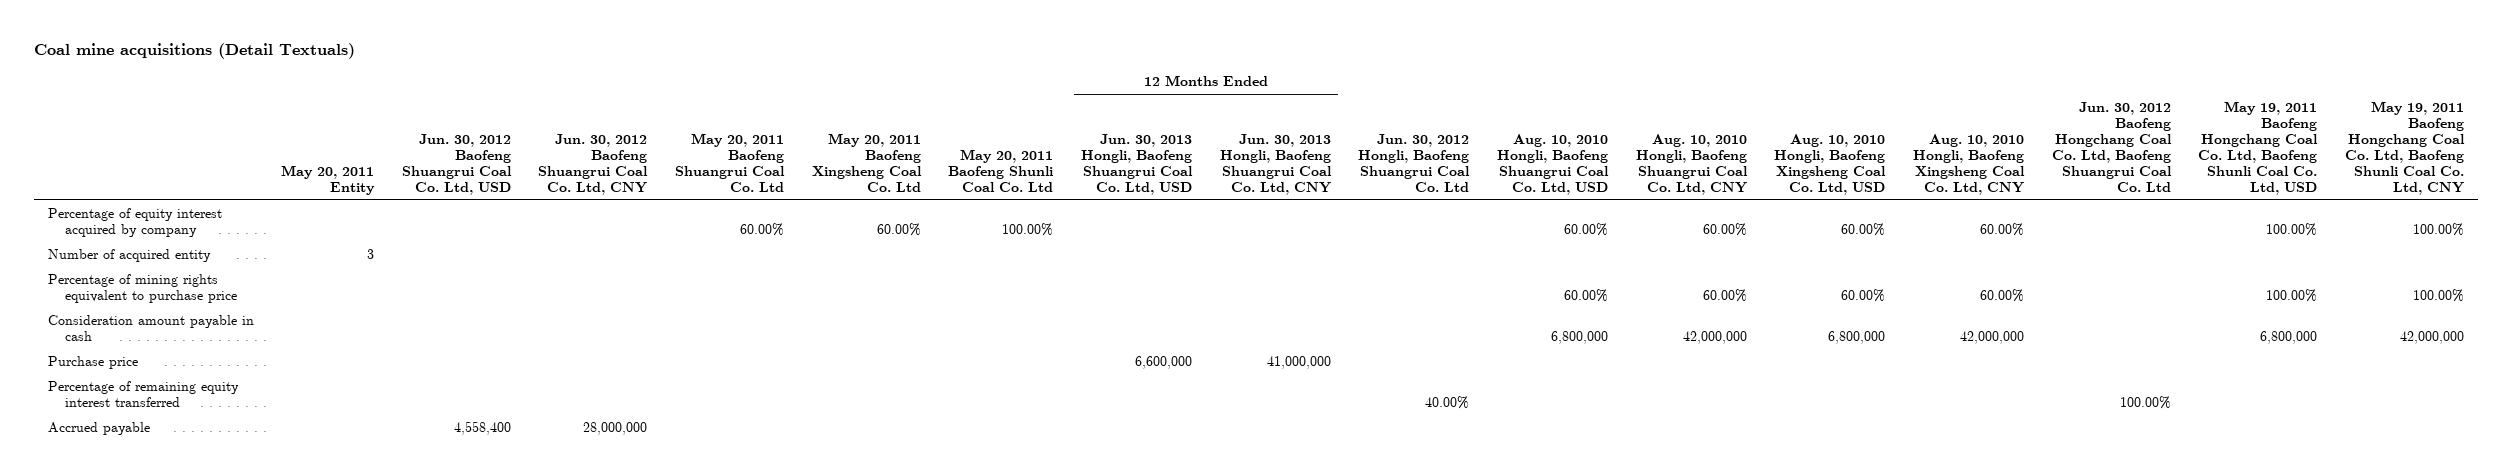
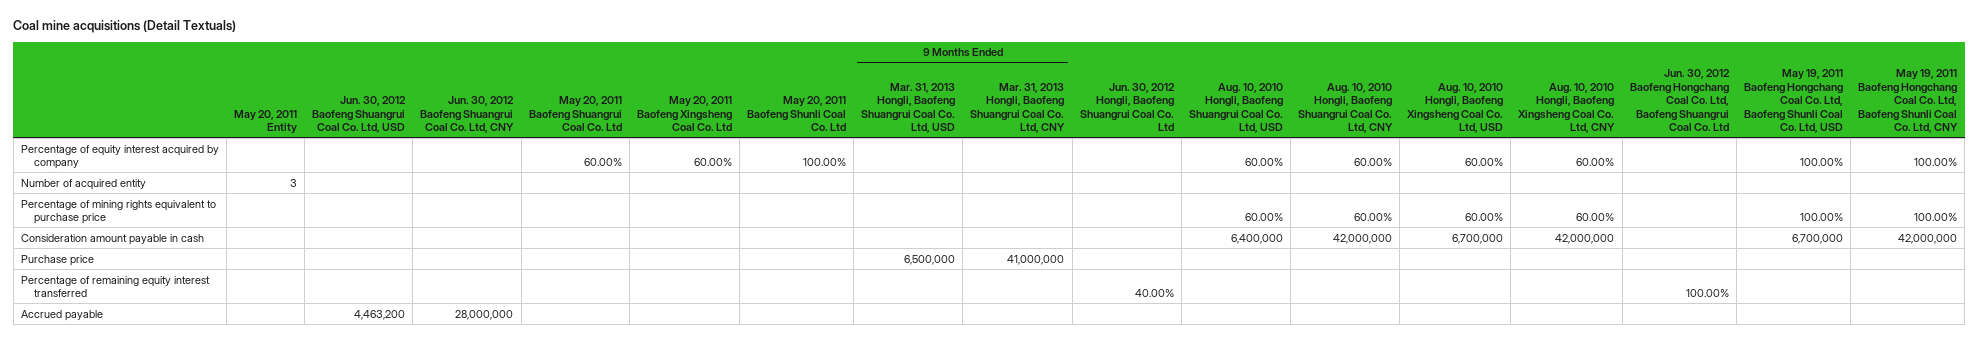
- | May 20, 2011 Entity | Jun. 30, 2012 Baofeng Shuangrui Coal Co. Ltd, USD | Jun. 30, 2012 Baofeng Shuangrui Coal Co. Ltd, CNY | May 20, 2011 Baofeng Shuangrui Coal Co. Ltd | May 20, 2011 Baofeng Xingsheng Coal Co. Ltd | May 20, 2011 Baofeng Shunli Coal Co. Ltd | 12 Months Ended Jun. 30, 2013 Hongli, Baofeng Shuangrui Coal Co. Ltd, USD | 12 Months Ended Jun. 30, 2013 Hongli, Baofeng Shuangrui Coal Co. Ltd, CNY | Jun. 30, 2012 Hongli, Baofeng Shuangrui Coal Co. Ltd | Aug. 10, 2010 Hongli, Baofeng Shuangrui Coal Co. Ltd, USD | Aug. 10, 2010 Hongli, Baofeng Shuangrui Coal Co. Ltd, CNY | Aug. 10, 2010 Hongli, Baofeng Xingsheng Coal Co. Ltd, USD | Aug. 10, 2010 Hongli, Baofeng Xingsheng Coal Co. Ltd, CNY | Jun. 30, 2012 Baofeng Hongchang Coal Co. Ltd, Baofeng Shuangrui Coal Co. Ltd | May 19, 2011 Baofeng Hongchang Coal Co. Ltd, Baofeng Shunli Coal Co. Ltd, USD | May 19, 2011 Baofeng Hongchang Coal Co. Ltd, Baofeng Shunli Coal Co. Ltd, CNY
+ | May 20, 2011 Entity | Jun. 30, 2012 Baofeng Shuangrui Coal Co. Ltd, USD | Jun. 30, 2012 Baofeng Shuangrui Coal Co. Ltd, CNY | May 20, 2011 Baofeng Shuangrui Coal Co. Ltd | May 20, 2011 Baofeng Xingsheng Coal Co. Ltd | May 20, 2011 Baofeng Shunli Coal Co. Ltd | 9 Months Ended Mar. 31, 2013 Hongli, Baofeng Shuangrui Coal Co. Ltd, USD | 9 Months Ended Mar. 31, 2013 Hongli, Baofeng Shuangrui Coal Co. Ltd, CNY | Jun. 30, 2012 Hongli, Baofeng Shuangrui Coal Co. Ltd | Aug. 10, 2010 Hongli, Baofeng Shuangrui Coal Co. Ltd, USD | Aug. 10, 2010 Hongli, Baofeng Shuangrui Coal Co. Ltd, CNY | Aug. 10, 2010 Hongli, Baofeng Xingsheng Coal Co. Ltd, USD | Aug. 10, 2010 Hongli, Baofeng Xingsheng Coal Co. Ltd, CNY | Jun. 30, 2012 Baofeng Hongchang Coal Co. Ltd, Baofeng Shuangrui Coal Co. Ltd | May 19, 2011 Baofeng Hongchang Coal Co. Ltd, Baofeng Shunli Coal Co. Ltd, USD | May 19, 2011 Baofeng Hongchang Coal Co. Ltd, Baofeng Shunli Coal Co. Ltd, CNY
- Consideration amount payable in cash | | | | | | | | | | 6,800,000 | 42,000,000 | 6,800,000 | 42,000,000 | | 6,800,000 | 42,000,000
+ Consideration amount payable in cash | | | | | | | | | | 6,400,000 | 42,000,000 | 6,700,000 | 42,000,000 | | 6,700,000 | 42,000,000
- Accrued payable | | 4,558,400 | 28,000,000 | | | | | | | | | | | | |
+ Accrued payable | | 4,463,200 | 28,000,000 | | | | | | | | | | | | |

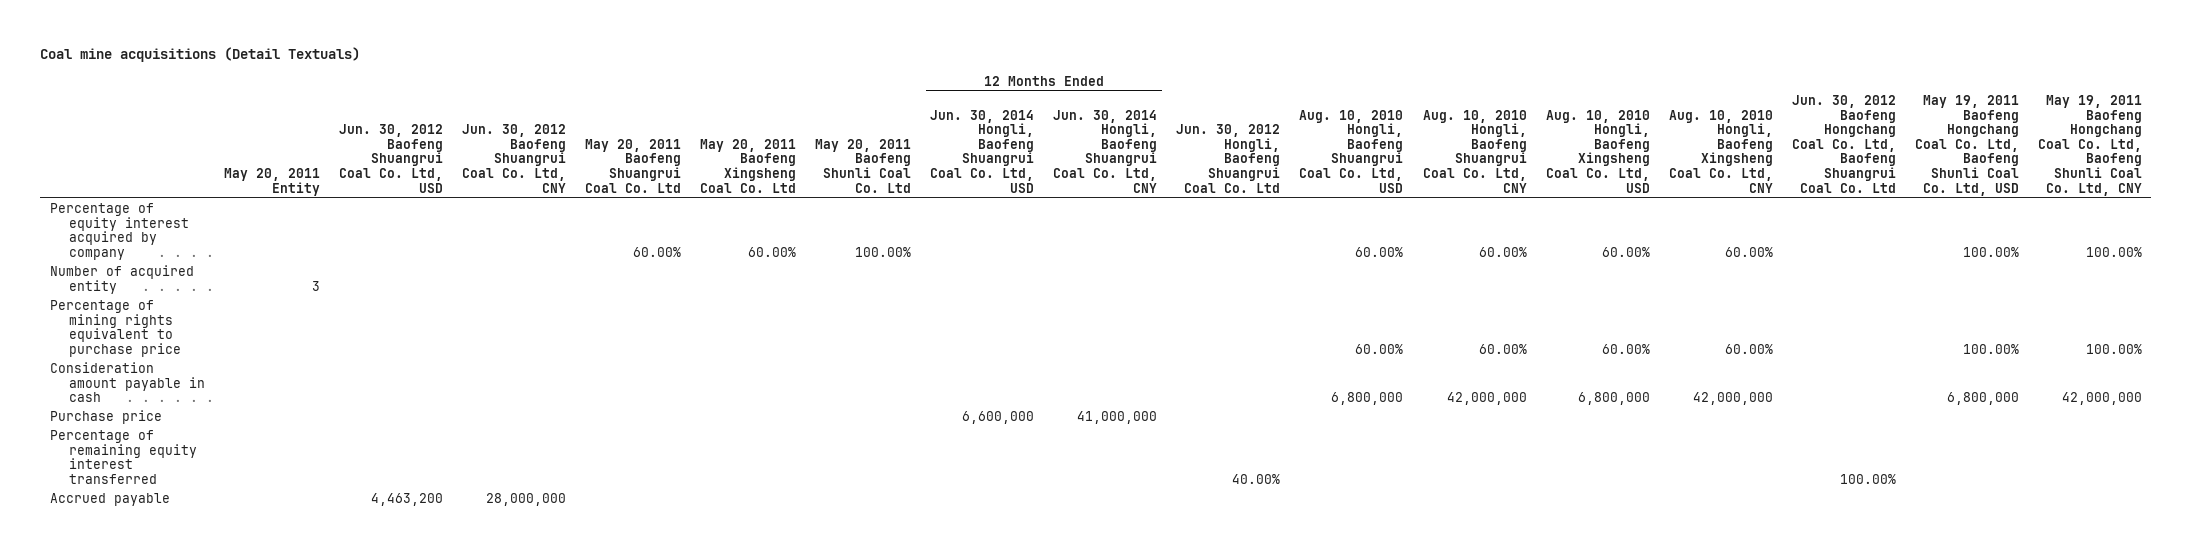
- | May 20, 2011 Entity | Jun. 30, 2012 Baofeng Shuangrui Coal Co. Ltd, USD | Jun. 30, 2012 Baofeng Shuangrui Coal Co. Ltd, CNY | May 20, 2011 Baofeng Shuangrui Coal Co. Ltd | May 20, 2011 Baofeng Xingsheng Coal Co. Ltd | May 20, 2011 Baofeng Shunli Coal Co. Ltd | 9 Months Ended Mar. 31, 2013 Hongli, Baofeng Shuangrui Coal Co. Ltd, USD | 9 Months Ended Mar. 31, 2013 Hongli, Baofeng Shuangrui Coal Co. Ltd, CNY | Jun. 30, 2012 Hongli, Baofeng Shuangrui Coal Co. Ltd | Aug. 10, 2010 Hongli, Baofeng Shuangrui Coal Co. Ltd, USD | Aug. 10, 2010 Hongli, Baofeng Shuangrui Coal Co. Ltd, CNY | Aug. 10, 2010 Hongli, Baofeng Xingsheng Coal Co. Ltd, USD | Aug. 10, 2010 Hongli, Baofeng Xingsheng Coal Co. Ltd, CNY | Jun. 30, 2012 Baofeng Hongchang Coal Co. Ltd, Baofeng Shuangrui Coal Co. Ltd | May 19, 2011 Baofeng Hongchang Coal Co. Ltd, Baofeng Shunli Coal Co. Ltd, USD | May 19, 2011 Baofeng Hongchang Coal Co. Ltd, Baofeng Shunli Coal Co. Ltd, CNY
+ | May 20, 2011 Entity | Jun. 30, 2012 Baofeng Shuangrui Coal Co. Ltd, USD | Jun. 30, 2012 Baofeng Shuangrui Coal Co. Ltd, CNY | May 20, 2011 Baofeng Shuangrui Coal Co. Ltd | May 20, 2011 Baofeng Xingsheng Coal Co. Ltd | May 20, 2011 Baofeng Shunli Coal Co. Ltd | 12 Months Ended Jun. 30, 2014 Hongli, Baofeng Shuangrui Coal Co. Ltd, USD | 12 Months Ended Jun. 30, 2014 Hongli, Baofeng Shuangrui Coal Co. Ltd, CNY | Jun. 30, 2012 Hongli, Baofeng Shuangrui Coal Co. Ltd | Aug. 10, 2010 Hongli, Baofeng Shuangrui Coal Co. Ltd, USD | Aug. 10, 2010 Hongli, Baofeng Shuangrui Coal Co. Ltd, CNY | Aug. 10, 2010 Hongli, Baofeng Xingsheng Coal Co. Ltd, USD | Aug. 10, 2010 Hongli, Baofeng Xingsheng Coal Co. Ltd, CNY | Jun. 30, 2012 Baofeng Hongchang Coal Co. Ltd, Baofeng Shuangrui Coal Co. Ltd | May 19, 2011 Baofeng Hongchang Coal Co. Ltd, Baofeng Shunli Coal Co. Ltd, USD | May 19, 2011 Baofeng Hongchang Coal Co. Ltd, Baofeng Shunli Coal Co. Ltd, CNY
- Consideration amount payable in cash | | | | | | | | | | 6,400,000 | 42,000,000 | 6,700,000 | 42,000,000 | | 6,700,000 | 42,000,000
+ Consideration amount payable in cash | | | | | | | | | | 6,800,000 | 42,000,000 | 6,800,000 | 42,000,000 | | 6,800,000 | 42,000,000

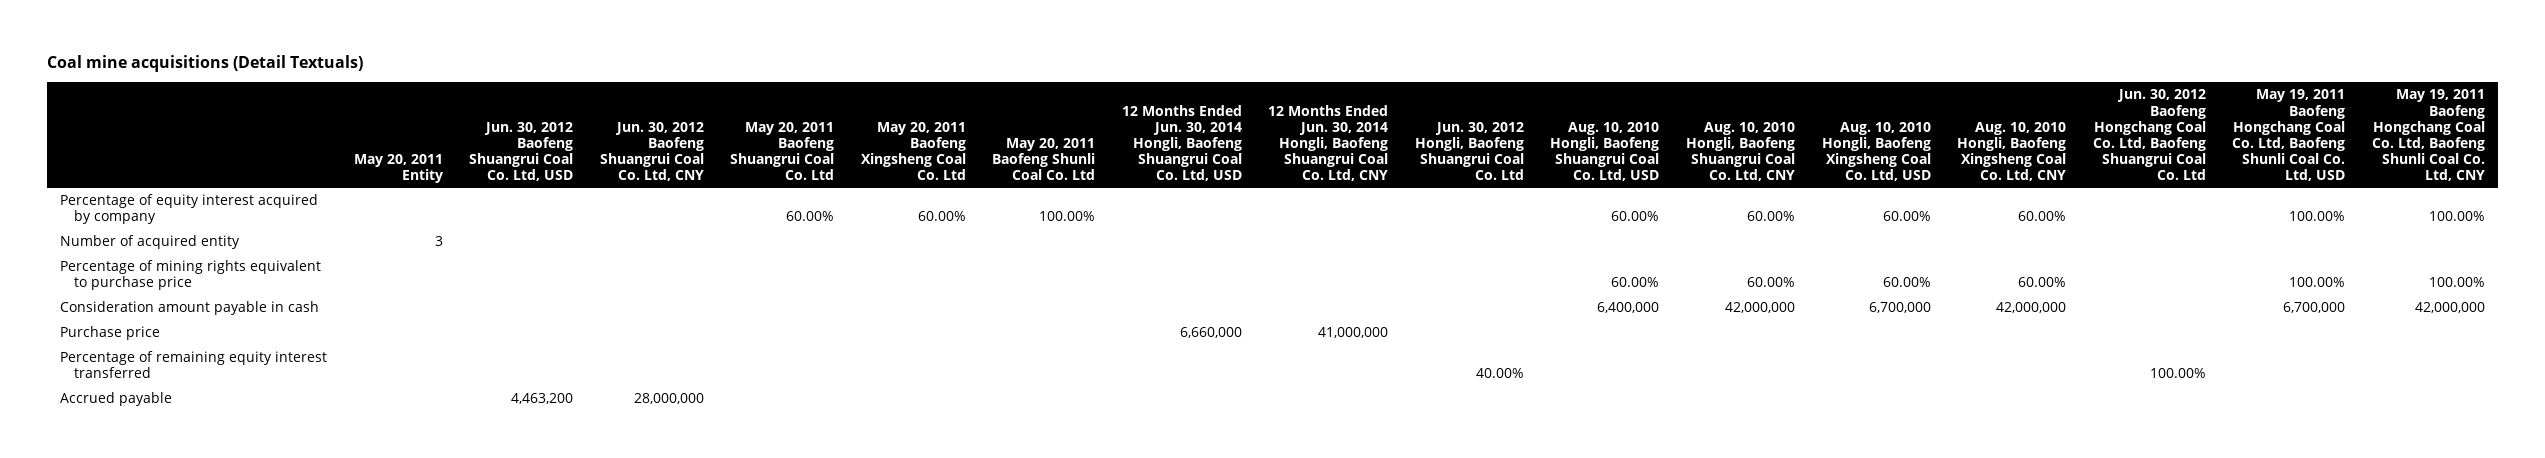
- Consideration amount payable in cash | | | | | | | | | | 6,800,000 | 42,000,000 | 6,800,000 | 42,000,000 | | 6,800,000 | 42,000,000
- Purchase price | | | | | | | 6,600,000 | 41,000,000 | | | | | | | |
+ Consideration amount payable in cash | | | | | | | | | | 6,400,000 | 42,000,000 | 6,700,000 | 42,000,000 | | 6,700,000 | 42,000,000
+ Purchase price | | | | | | | 6,660,000 | 41,000,000 | | | | | | | |

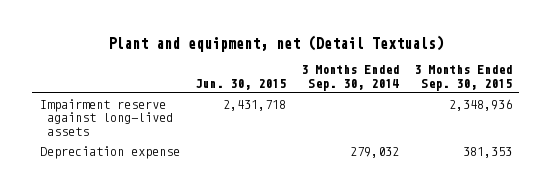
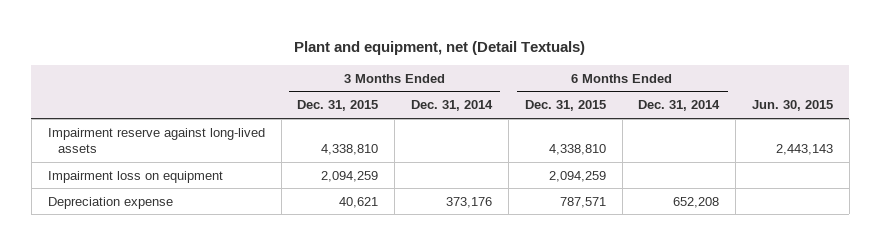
- | Jun. 30, 2015 | 3 Months Ended Sep. 30, 2014 | 3 Months Ended Sep. 30, 2015
+ | 3 Months Ended Dec. 31, 2015 | 3 Months Ended Dec. 31, 2014 | 6 Months Ended Dec. 31, 2015 | 6 Months Ended Dec. 31, 2014 | Jun. 30, 2015
- Impairment reserve against long-lived assets | 2,431,718 | | 2,348,936
+ Impairment reserve against long-lived assets | 4,338,810 | | 4,338,810 | | 2,443,143
+ Impairment loss on equipment | 2,094,259 | | 2,094,259 | |

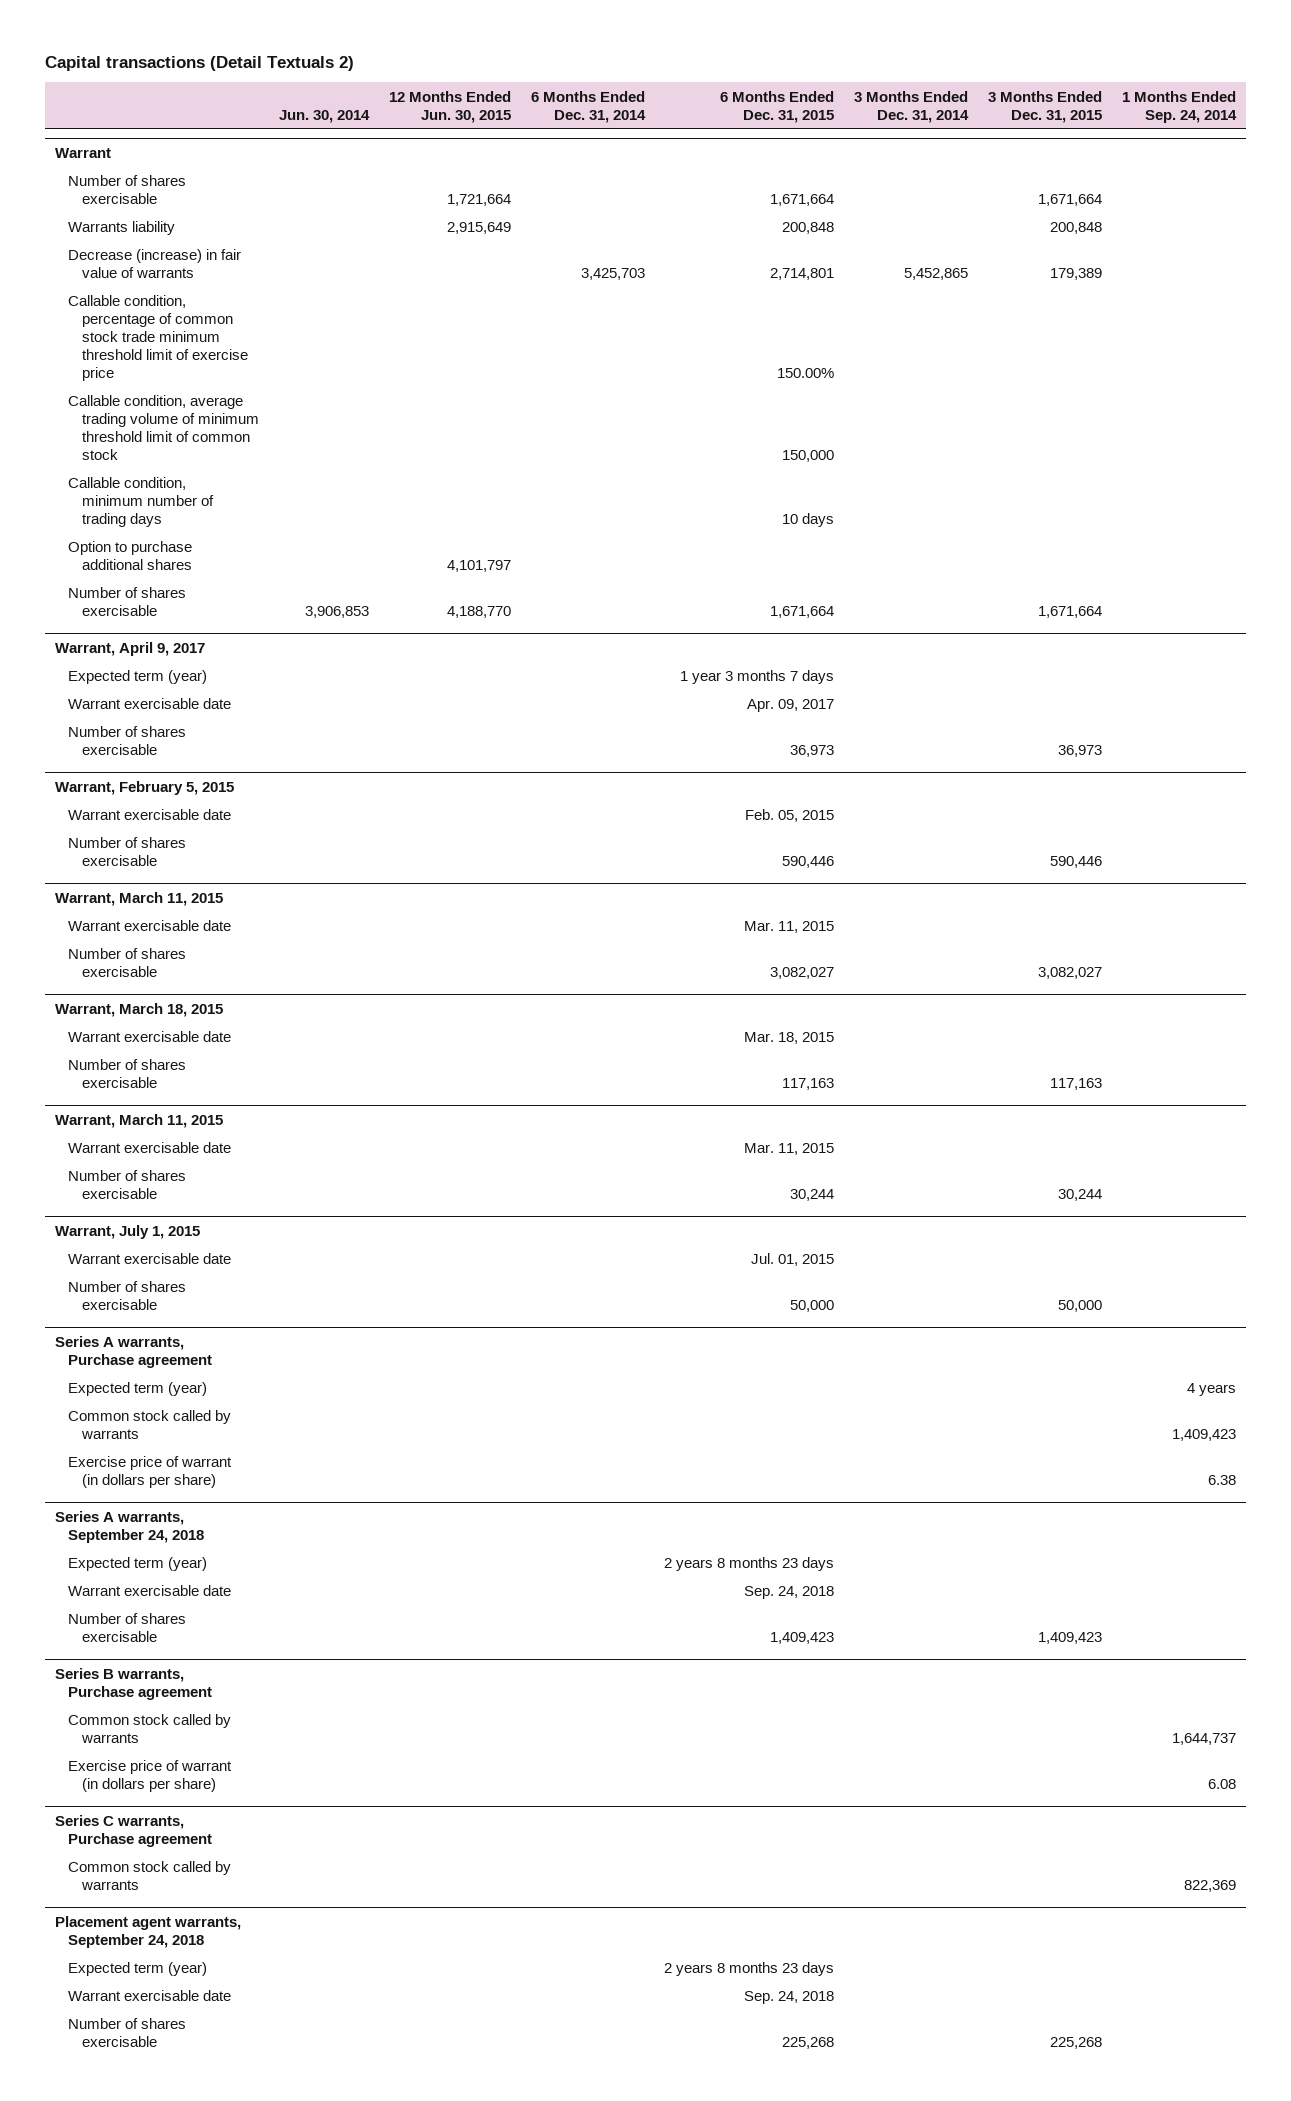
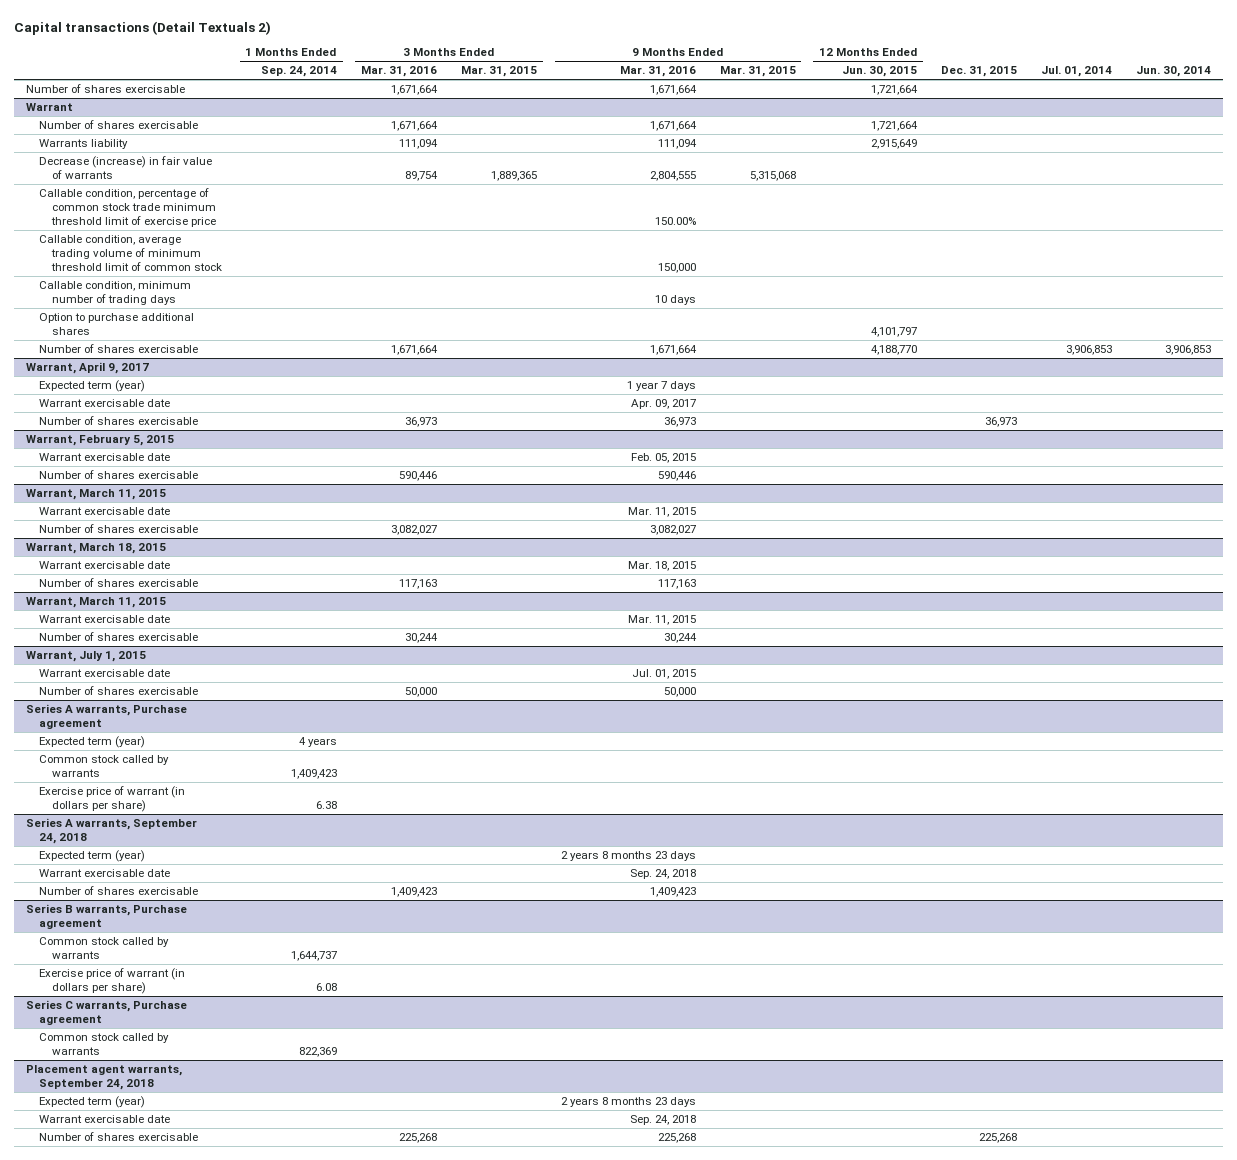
- | Jun. 30, 2014 | 12 Months Ended Jun. 30, 2015 | 6 Months Ended Dec. 31, 2014 | 6 Months Ended Dec. 31, 2015 | 3 Months Ended Dec. 31, 2014 | 3 Months Ended Dec. 31, 2015 | 1 Months Ended Sep. 24, 2014
+ | 1 Months Ended Sep. 24, 2014 | 3 Months Ended Mar. 31, 2016 | 3 Months Ended Mar. 31, 2015 | 9 Months Ended Mar. 31, 2016 | 9 Months Ended Mar. 31, 2015 | 12 Months Ended Jun. 30, 2015 | Dec. 31, 2015 | Jul. 01, 2014 | Jun. 30, 2014
+ Number of shares exercisable | | 1,671,664 | | 1,671,664 | | 1,721,664 | | |

